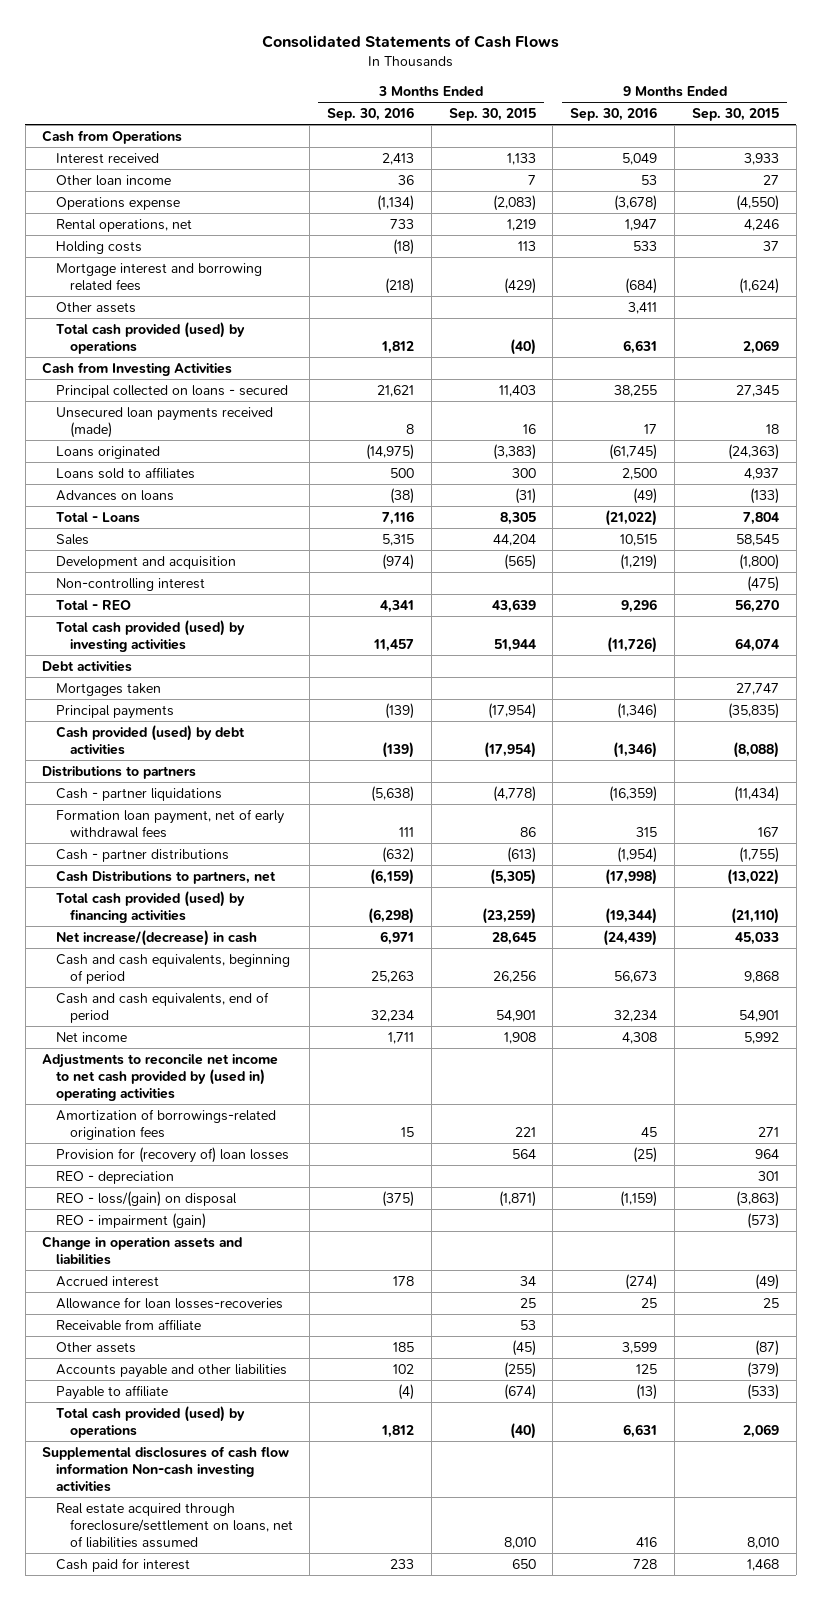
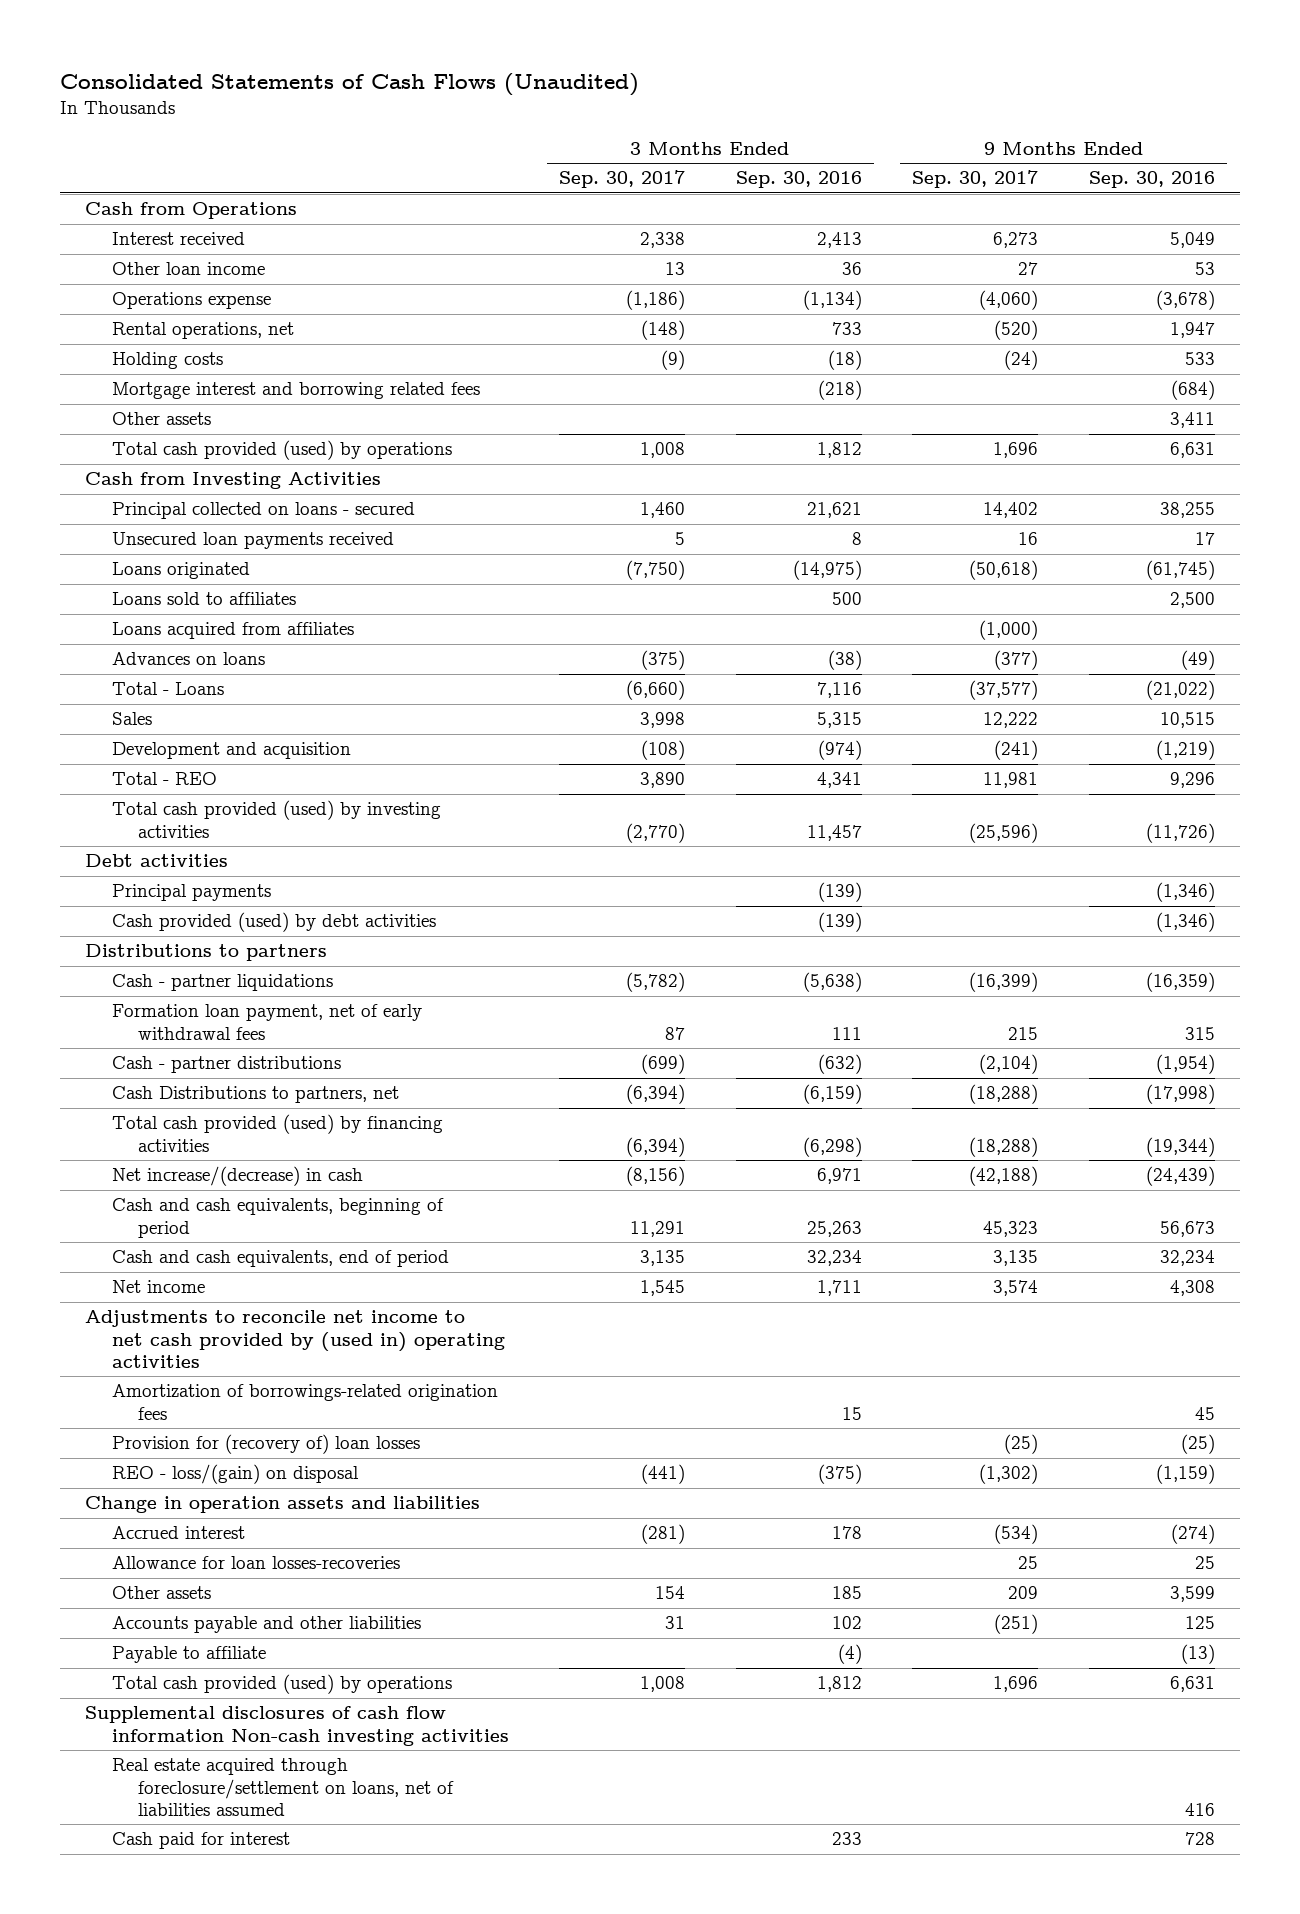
- Consolidated Statements of Cash Flows
+ Consolidated Statements of Cash Flows (Unaudited)
- | 3 Months Ended Sep. 30, 2016 | 3 Months Ended Sep. 30, 2015 | 9 Months Ended Sep. 30, 2016 | 9 Months Ended Sep. 30, 2015
+ | 3 Months Ended Sep. 30, 2017 | 3 Months Ended Sep. 30, 2016 | 9 Months Ended Sep. 30, 2017 | 9 Months Ended Sep. 30, 2016
- Unsecured loan payments received (made) | 8 | 16 | 17 | 18
+ Unsecured loan payments received | 5 | 8 | 16 | 17
+ Loans acquired from affiliates | | | (1,000) |
- Non-controlling interest | | | | (475)
- Mortgages taken | | | | 27,747
- REO - depreciation | | | | 301
- REO - impairment (gain) | | | | (573)
- Receivable from affiliate | | 53 | |

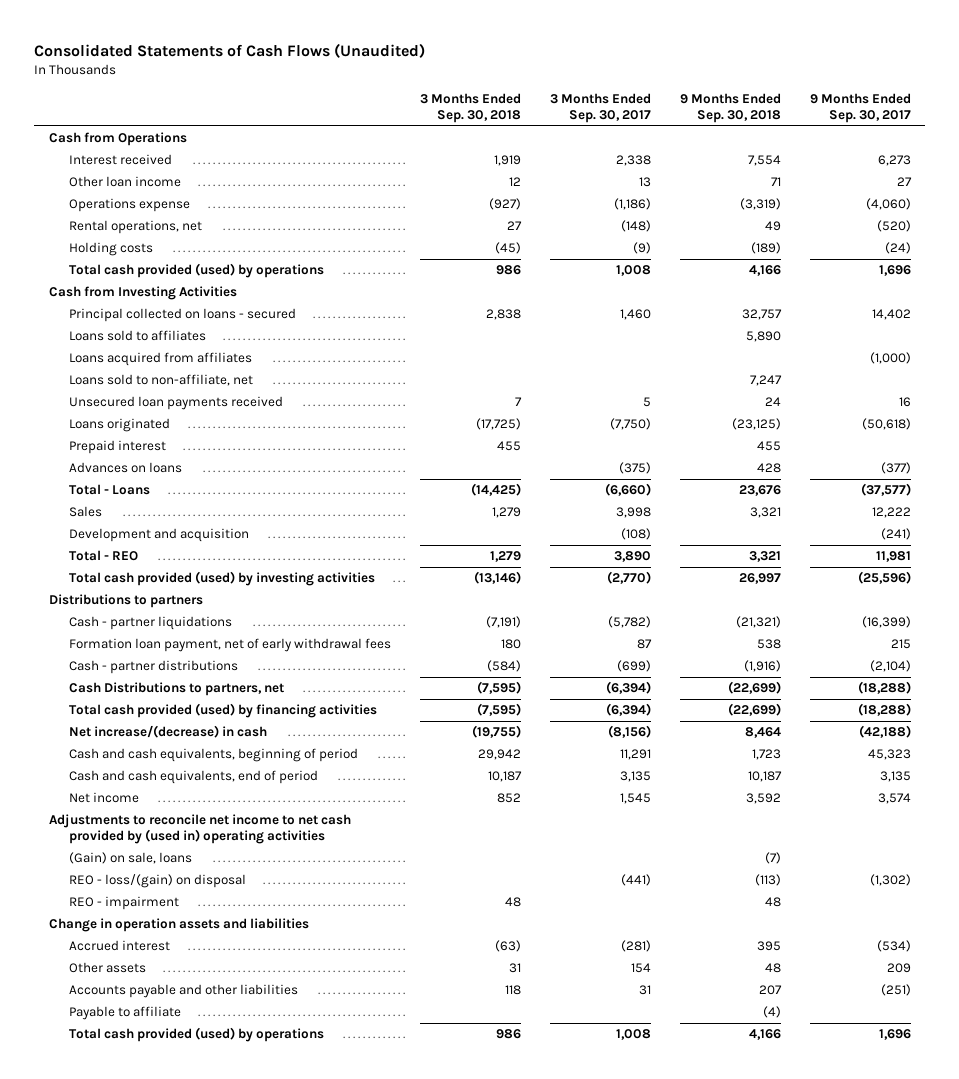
- | 3 Months Ended Sep. 30, 2017 | 3 Months Ended Sep. 30, 2016 | 9 Months Ended Sep. 30, 2017 | 9 Months Ended Sep. 30, 2016
+ | 3 Months Ended Sep. 30, 2018 | 3 Months Ended Sep. 30, 2017 | 9 Months Ended Sep. 30, 2018 | 9 Months Ended Sep. 30, 2017
- Mortgage interest and borrowing related fees | | (218) | | (684)
- Other assets | | | | 3,411
+ Loans sold to non-affiliate, net | | | 7,247 |
moved down: Unsecured loan payments received | 7 | 5 | 24 | 16
moved down: Loans originated | (17,725) | (7,750) | (23,125) | (50,618)
+ Prepaid interest | 455 | | 455 |
- Debt activities
- Principal payments | | (139) | | (1,346)
- Cash provided (used) by debt activities | | (139) | | (1,346)
- Amortization of borrowings-related origination fees | | 15 | | 45
- Provision for (recovery of) loan losses | | | (25) | (25)
+ (Gain) on sale, loans | | | (7) |
+ REO - impairment | 48 | | 48 |
- Allowance for loan losses-recoveries | | | 25 | 25
- Supplemental disclosures of cash flow information Non-cash investing activities
- Real estate acquired through foreclosure/settlement on loans, net of liabilities assumed | | | | 416
- Cash paid for interest | | 233 | | 728

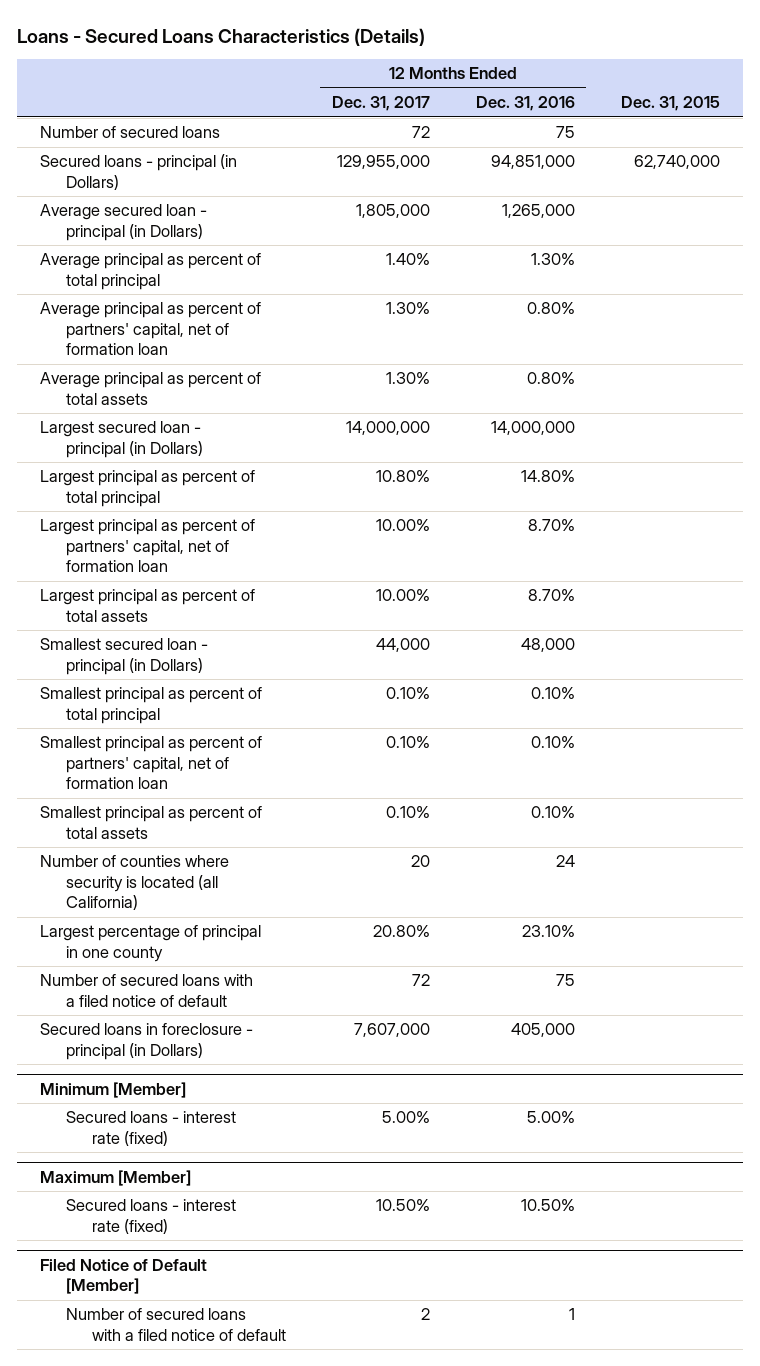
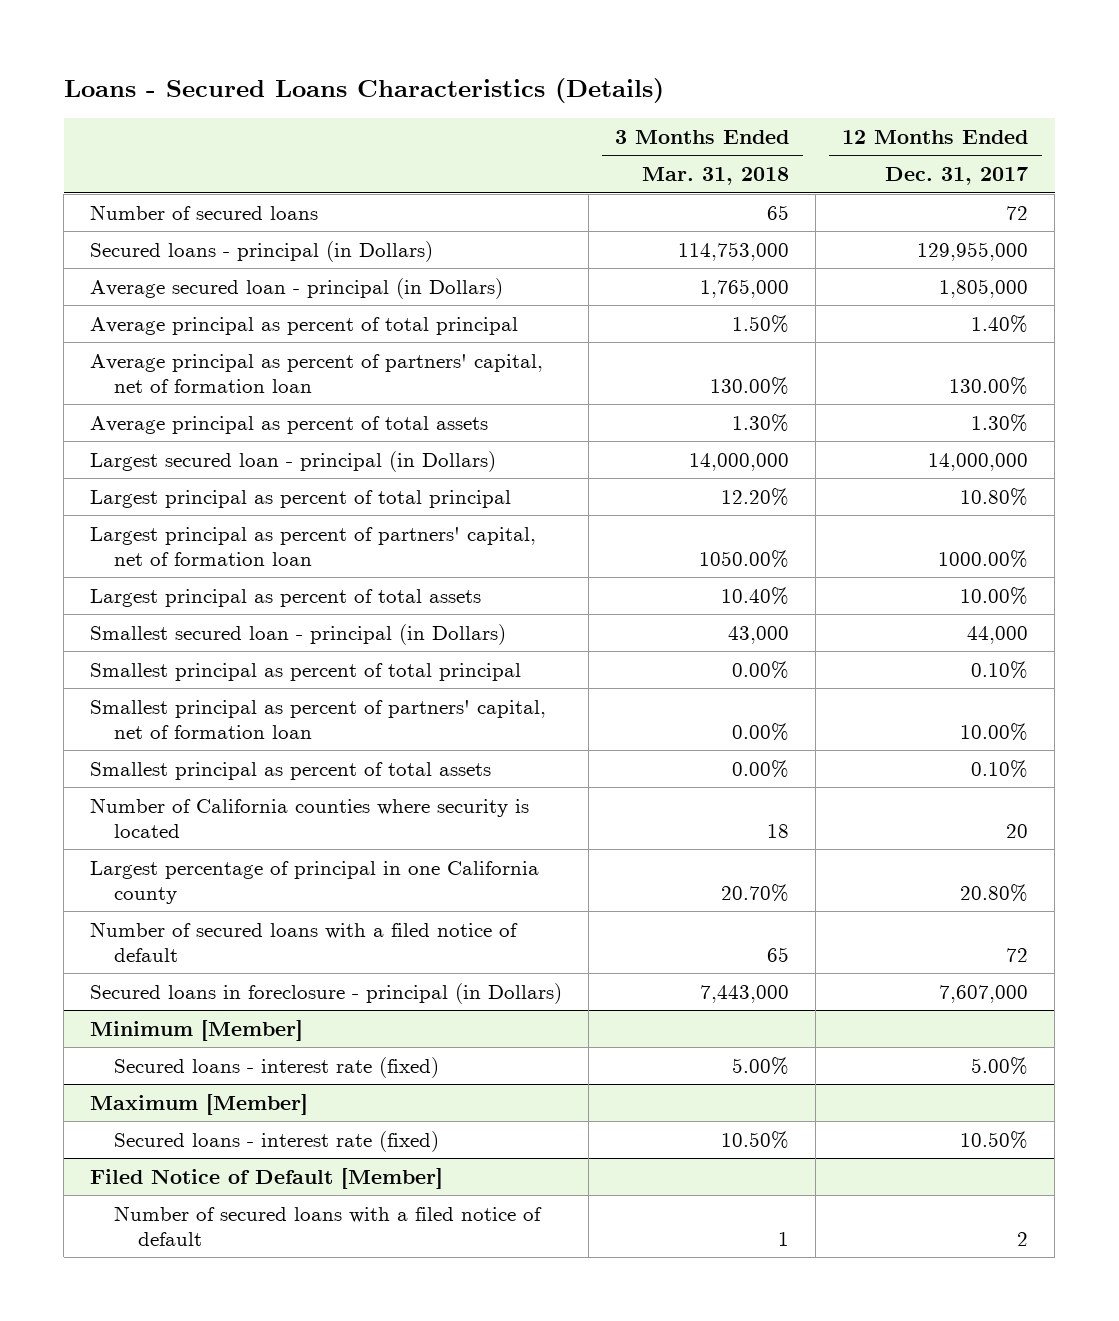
- | 12 Months Ended Dec. 31, 2017 | 12 Months Ended Dec. 31, 2016 | Dec. 31, 2015
+ | 3 Months Ended Mar. 31, 2018 | 12 Months Ended Dec. 31, 2017
- Average principal as percent of partners' capital, net of formation loan | 1.30% | 0.80% |
+ Average principal as percent of partners' capital, net of formation loan | 130.00% | 130.00%
- Largest principal as percent of partners' capital, net of formation loan | 10.00% | 8.70% |
+ Largest principal as percent of partners' capital, net of formation loan | 1050.00% | 1000.00%
- Smallest principal as percent of partners' capital, net of formation loan | 0.10% | 0.10% |
+ Smallest principal as percent of partners' capital, net of formation loan | 0.00% | 10.00%
- Number of counties where security is located (all California) | 20 | 24 |
- Largest percentage of principal in one county | 20.80% | 23.10% |
+ Number of California counties where security is located | 18 | 20
+ Largest percentage of principal in one California county | 20.70% | 20.80%

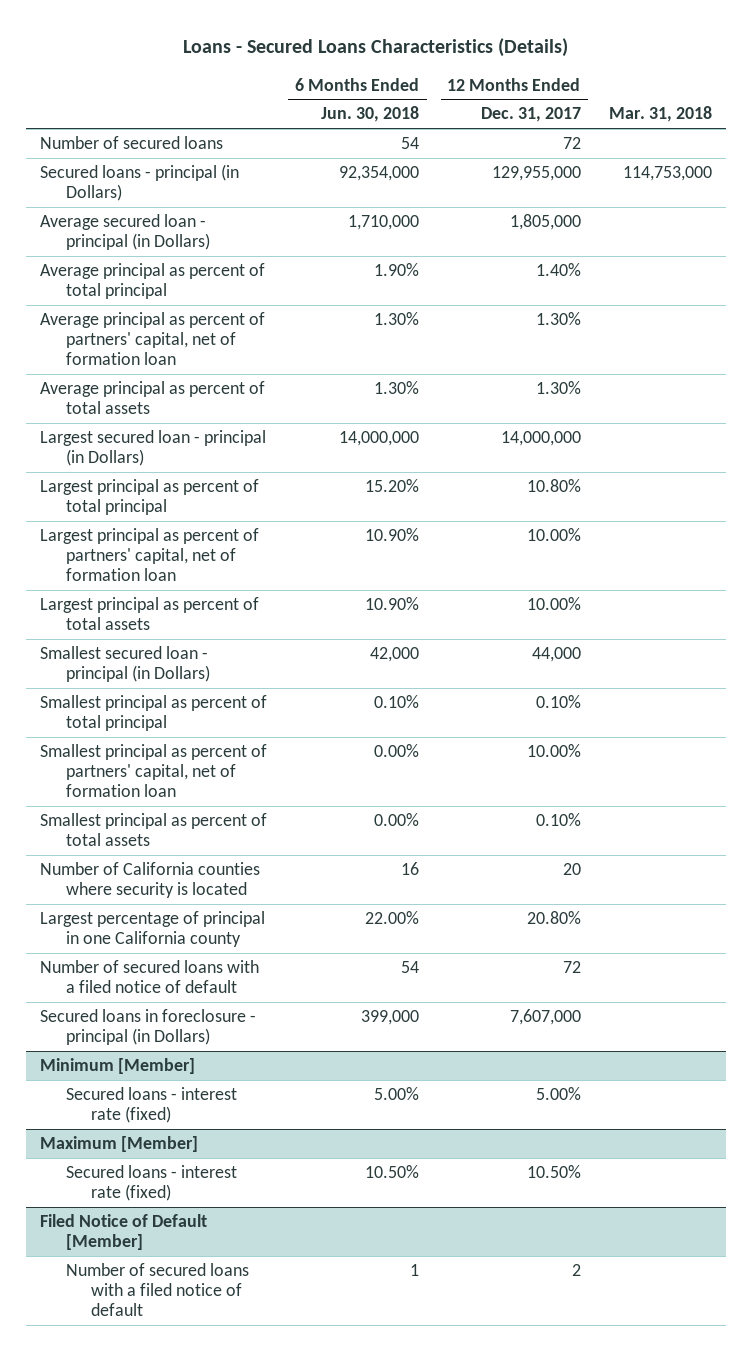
- | 3 Months Ended Mar. 31, 2018 | 12 Months Ended Dec. 31, 2017
+ | 6 Months Ended Jun. 30, 2018 | 12 Months Ended Dec. 31, 2017 | Mar. 31, 2018
- Average principal as percent of partners' capital, net of formation loan | 130.00% | 130.00%
+ Average principal as percent of partners' capital, net of formation loan | 1.30% | 1.30% |
- Largest principal as percent of partners' capital, net of formation loan | 1050.00% | 1000.00%
+ Largest principal as percent of partners' capital, net of formation loan | 10.90% | 10.00% |

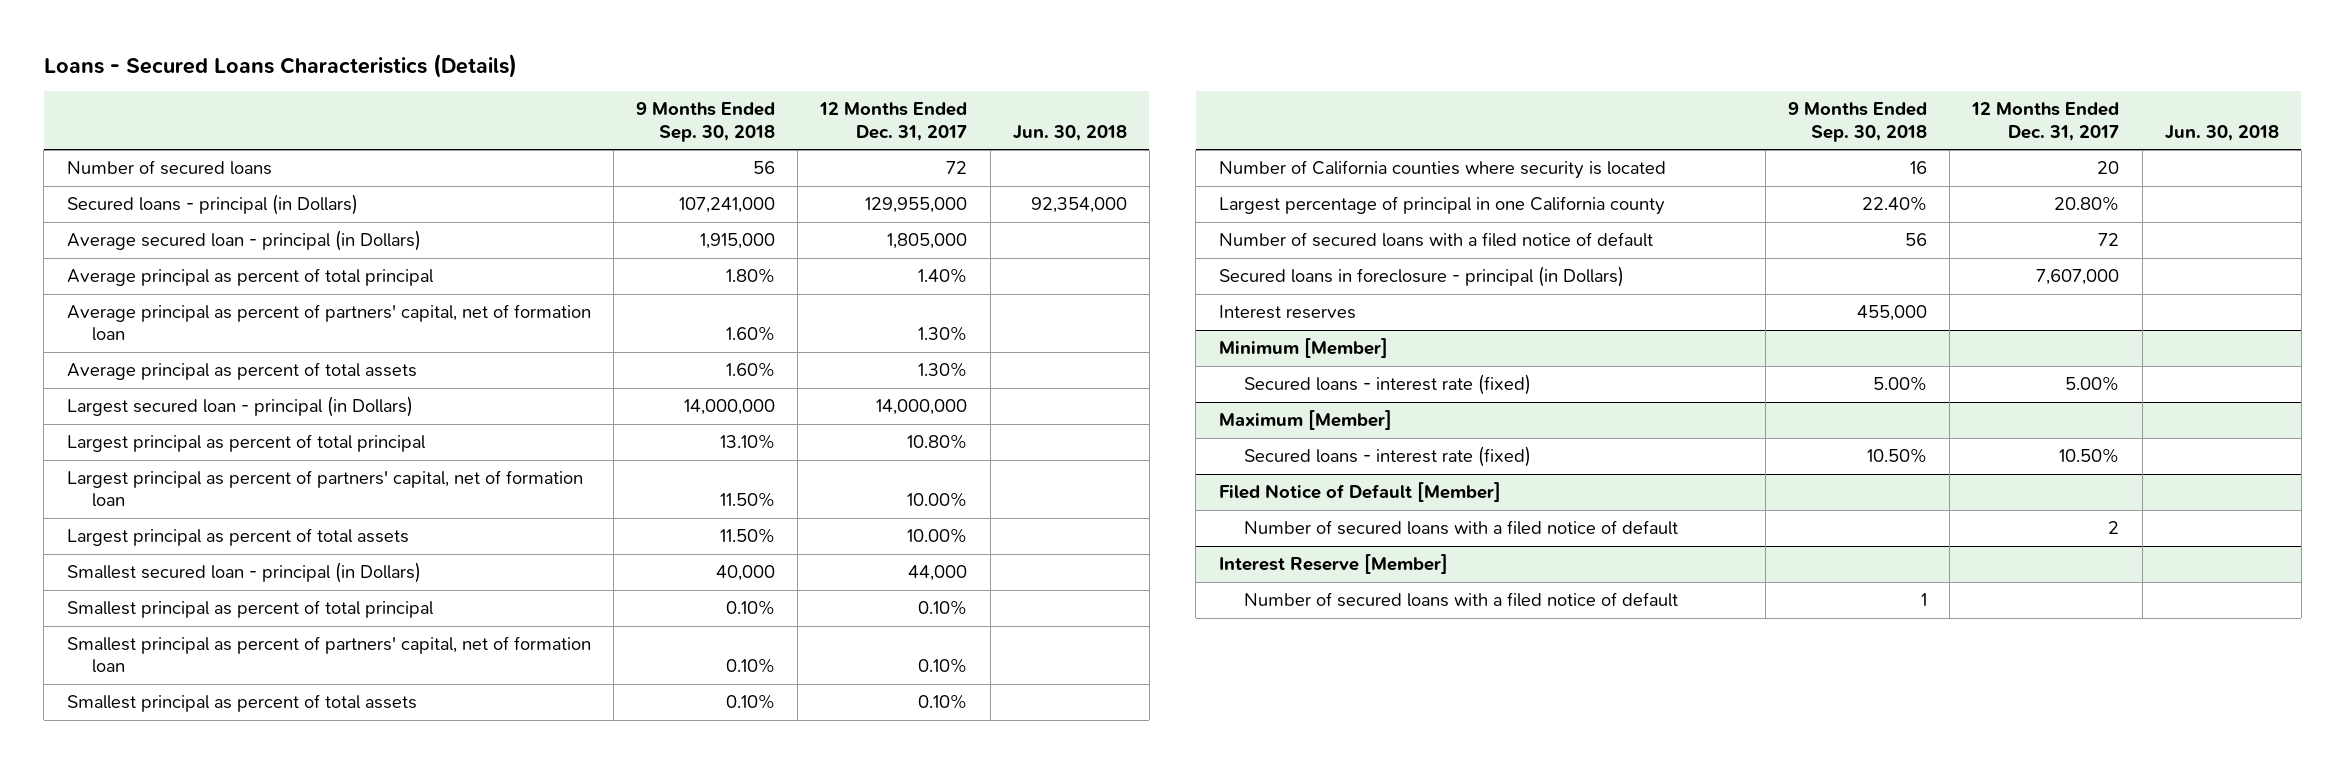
- | 6 Months Ended Jun. 30, 2018 | 12 Months Ended Dec. 31, 2017 | Mar. 31, 2018
+ | 9 Months Ended Sep. 30, 2018 | 12 Months Ended Dec. 31, 2017 | Jun. 30, 2018
- Smallest principal as percent of partners' capital, net of formation loan | 0.00% | 10.00% |
+ Smallest principal as percent of partners' capital, net of formation loan | 0.10% | 0.10% |
+ Interest reserves | 455,000 | |
+ Interest Reserve [Member]
+ Number of secured loans with a filed notice of default | 1 | |

